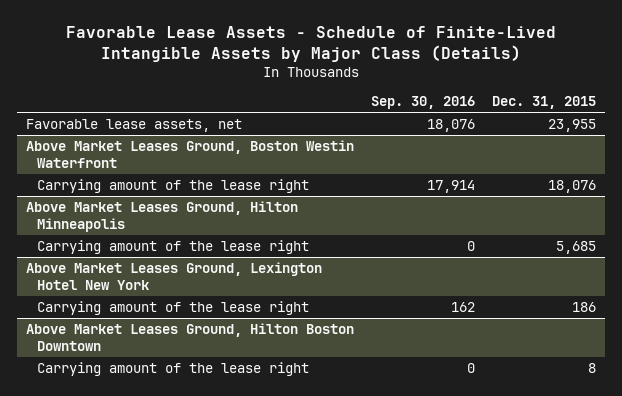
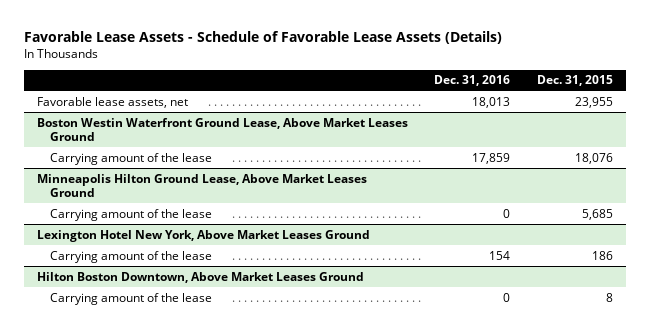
- Favorable Lease Assets - Schedule of Finite-Lived Intangible Assets by Major Class (Details)
+ Favorable Lease Assets - Schedule of Favorable Lease Assets (Details)
- | Sep. 30, 2016 | Dec. 31, 2015
+ | Dec. 31, 2016 | Dec. 31, 2015
- Above Market Leases Ground, Boston Westin Waterfront
- Carrying amount of the lease right | 17,914 | 18,076
- Above Market Leases Ground, Hilton Minneapolis
- Carrying amount of the lease right | 0 | 5,685
- Above Market Leases Ground, Lexington Hotel New York
- Carrying amount of the lease right | 162 | 186
- Above Market Leases Ground, Hilton Boston Downtown
- Carrying amount of the lease right | 0 | 8
+ Boston Westin Waterfront Ground Lease, Above Market Leases Ground
+ Carrying amount of the lease | 17,859 | 18,076
+ Minneapolis Hilton Ground Lease, Above Market Leases Ground
+ Carrying amount of the lease | 0 | 5,685
+ Lexington Hotel New York, Above Market Leases Ground
+ Carrying amount of the lease | 154 | 186
+ Hilton Boston Downtown, Above Market Leases Ground
+ Carrying amount of the lease | 0 | 8

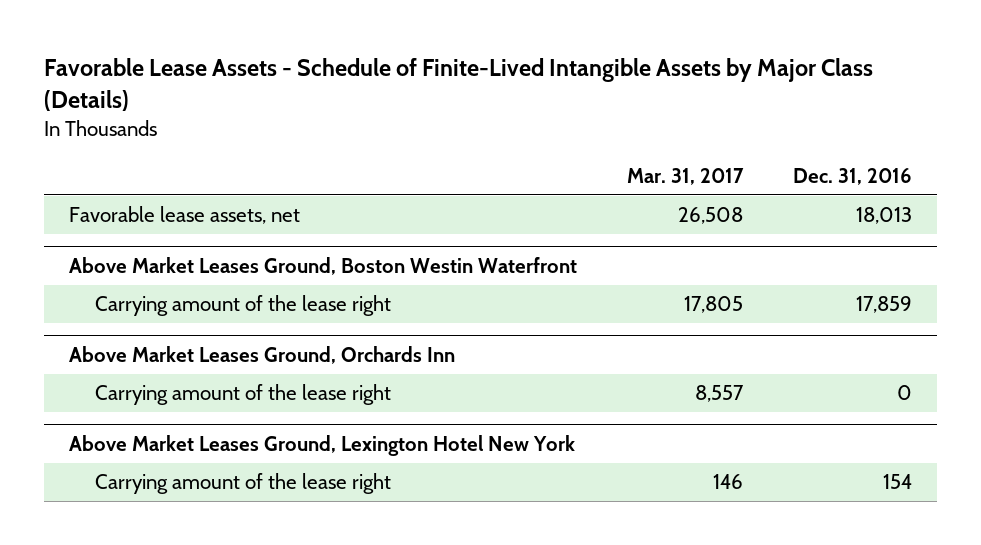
- Favorable Lease Assets - Schedule of Favorable Lease Assets (Details)
+ Favorable Lease Assets - Schedule of Finite-Lived Intangible Assets by Major Class (Details)
- | Dec. 31, 2016 | Dec. 31, 2015
+ | Mar. 31, 2017 | Dec. 31, 2016
- Boston Westin Waterfront Ground Lease, Above Market Leases Ground
- Carrying amount of the lease | 17,859 | 18,076
- Minneapolis Hilton Ground Lease, Above Market Leases Ground
- Carrying amount of the lease | 0 | 5,685
- Lexington Hotel New York, Above Market Leases Ground
- Carrying amount of the lease | 154 | 186
- Hilton Boston Downtown, Above Market Leases Ground
- Carrying amount of the lease | 0 | 8
+ Above Market Leases Ground, Boston Westin Waterfront
+ Carrying amount of the lease right | 17,805 | 17,859
+ Above Market Leases Ground, Orchards Inn
+ Carrying amount of the lease right | 8,557 | 0
+ Above Market Leases Ground, Lexington Hotel New York
+ Carrying amount of the lease right | 146 | 154

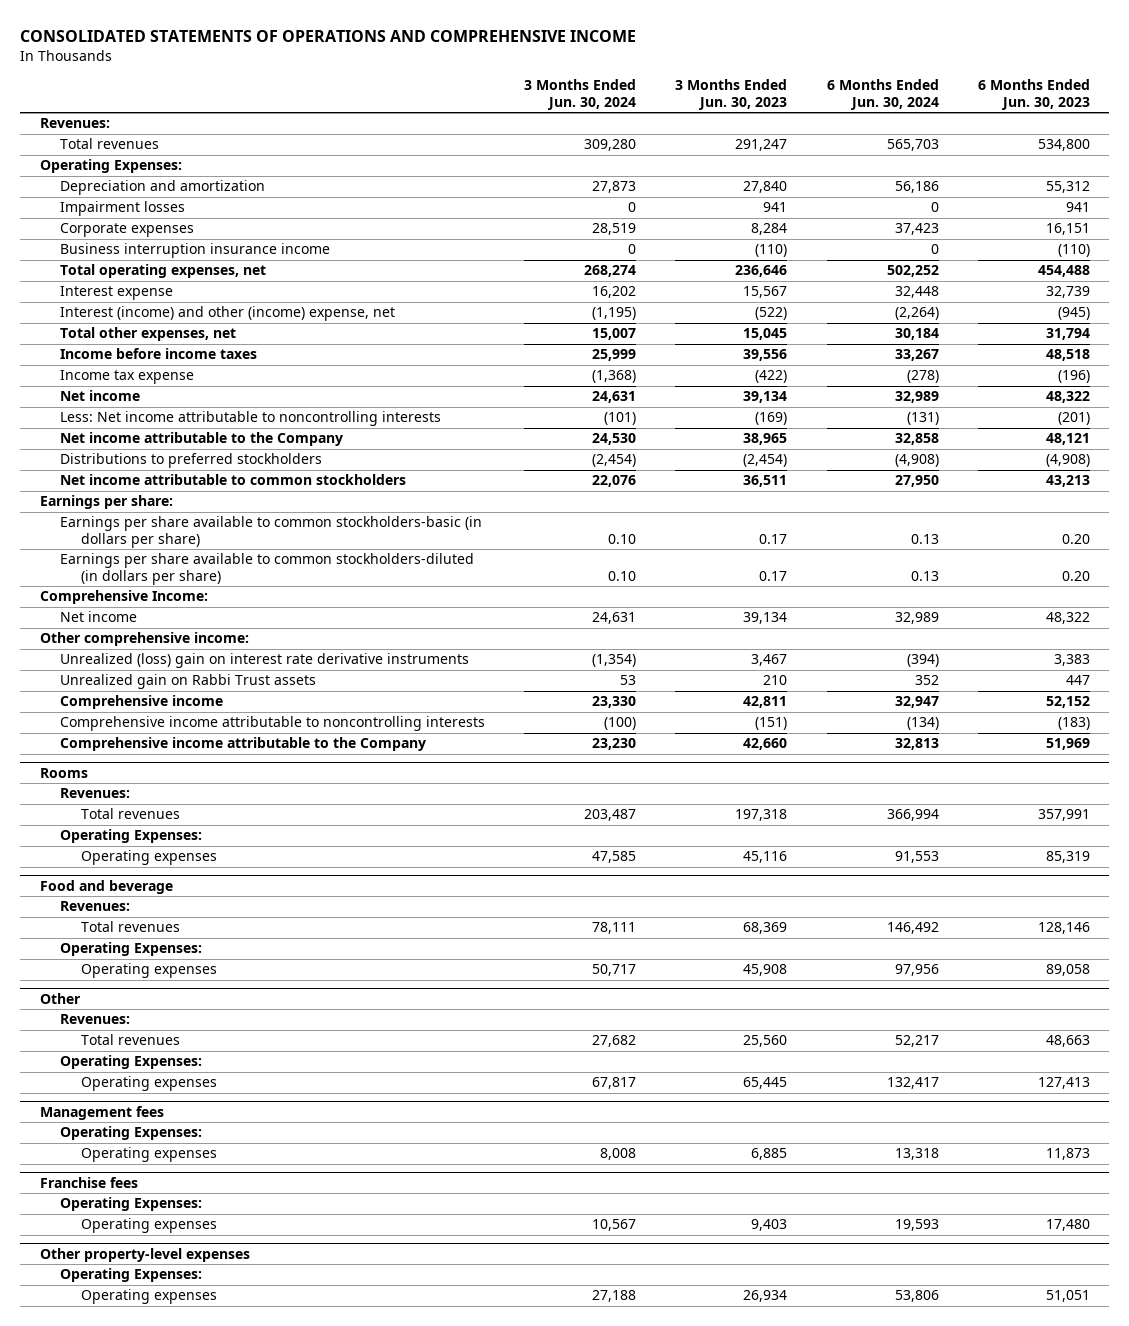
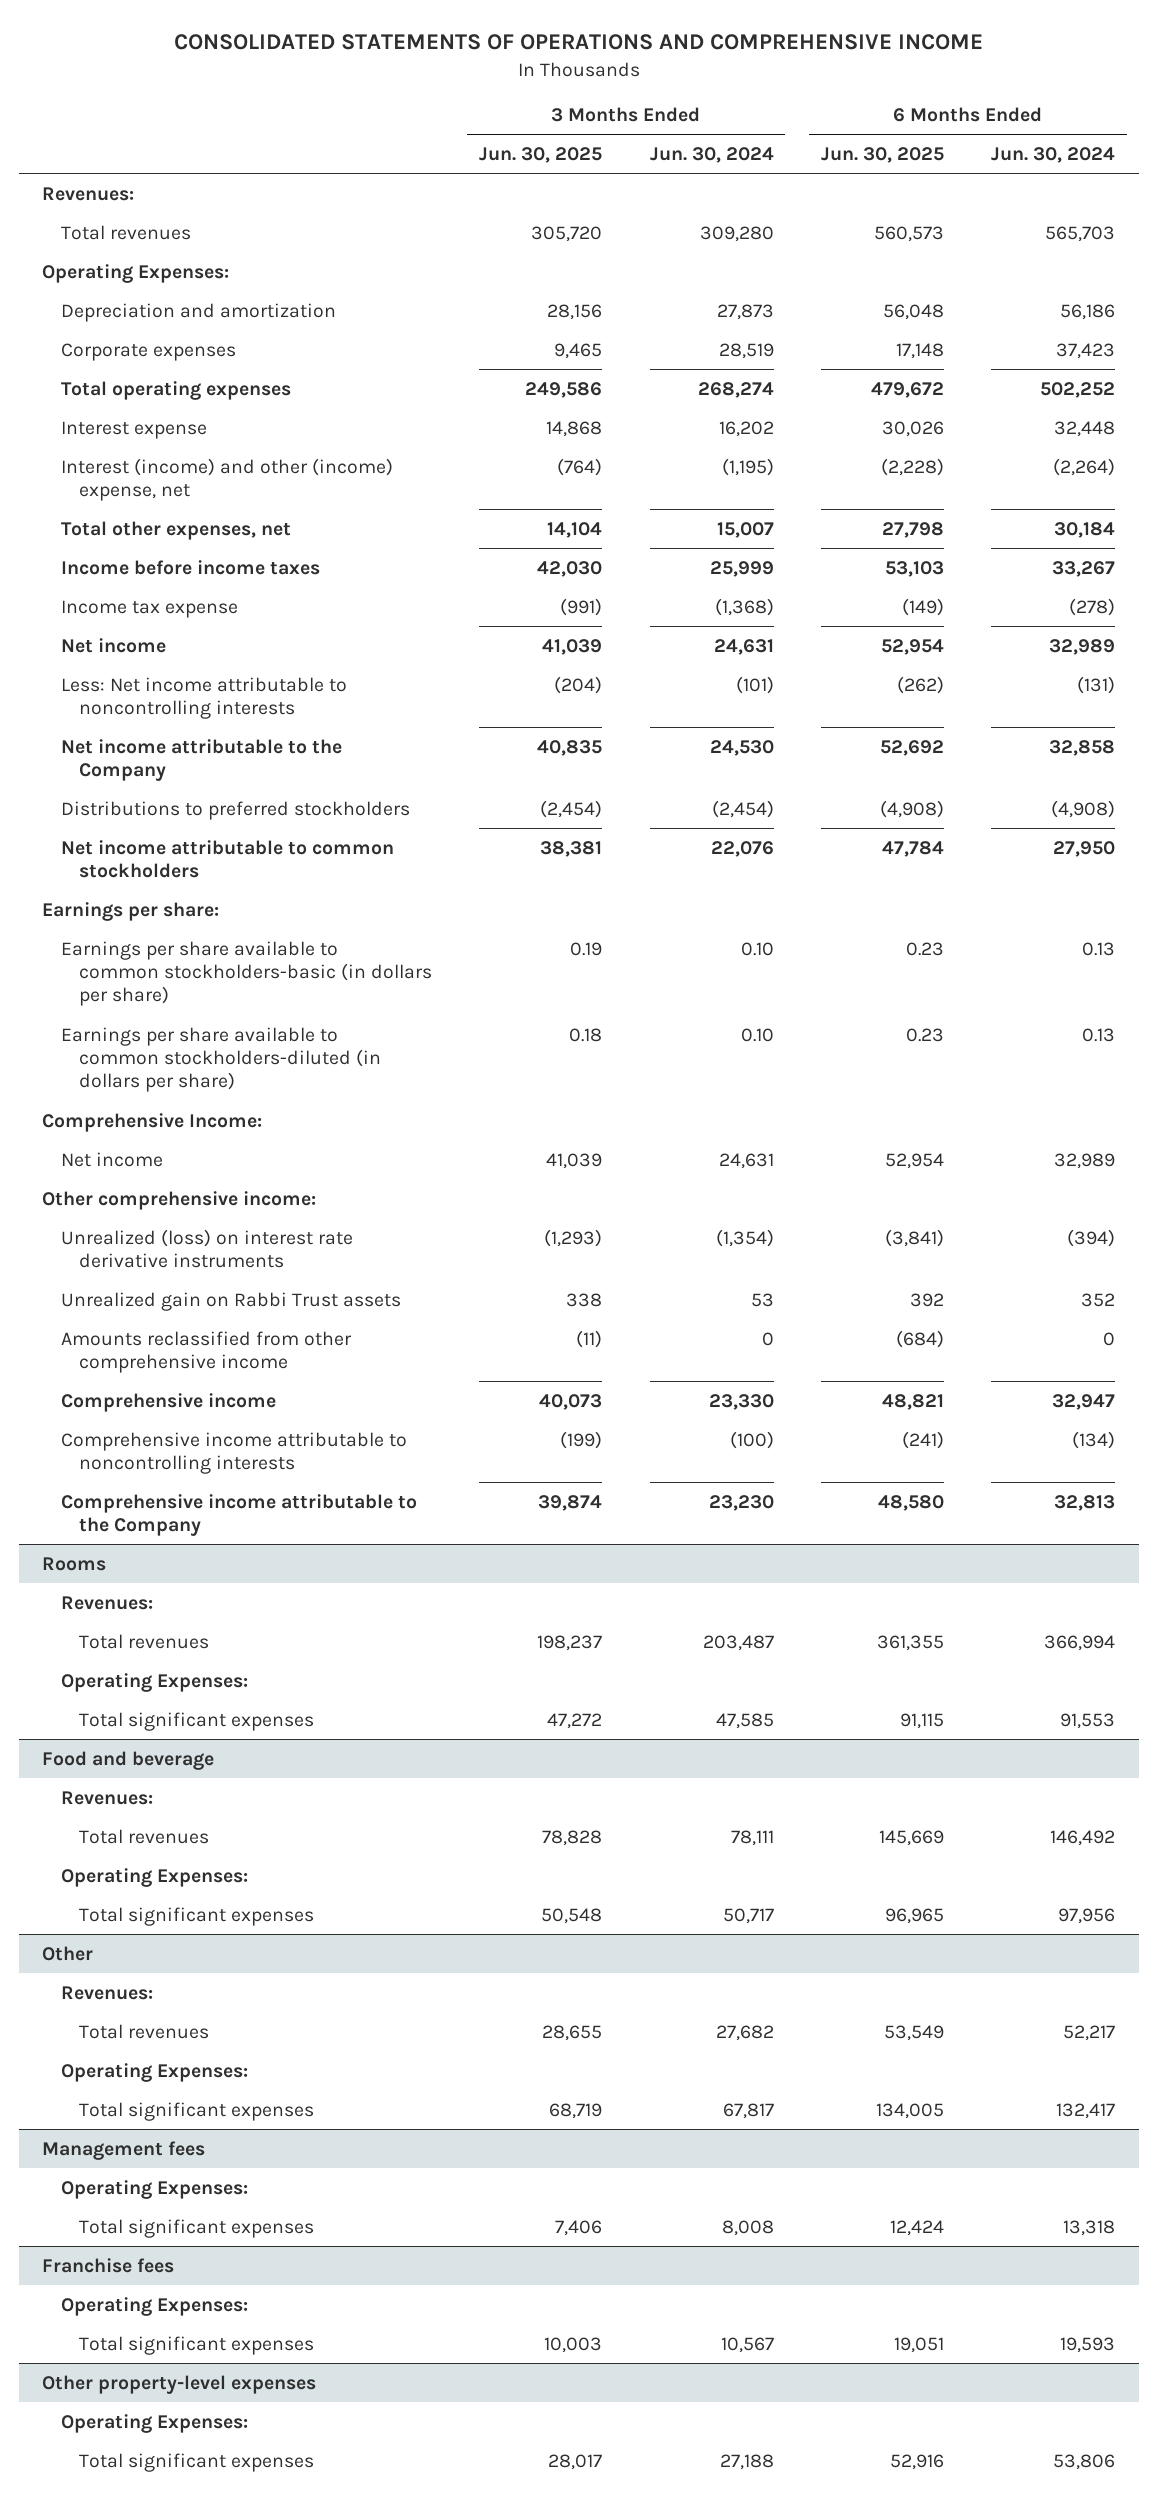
- | 3 Months Ended Jun. 30, 2024 | 3 Months Ended Jun. 30, 2023 | 6 Months Ended Jun. 30, 2024 | 6 Months Ended Jun. 30, 2023
+ | 3 Months Ended Jun. 30, 2025 | 3 Months Ended Jun. 30, 2024 | 6 Months Ended Jun. 30, 2025 | 6 Months Ended Jun. 30, 2024
- Impairment losses | 0 | 941 | 0 | 941
- Business interruption insurance income | 0 | (110) | 0 | (110)
- Total operating expenses, net | 268,274 | 236,646 | 502,252 | 454,488
+ Total operating expenses | 249,586 | 268,274 | 479,672 | 502,252
- Unrealized (loss) gain on interest rate derivative instruments | (1,354) | 3,467 | (394) | 3,383
+ Unrealized (loss) on interest rate derivative instruments | (1,293) | (1,354) | (3,841) | (394)
+ Amounts reclassified from other comprehensive income | (11) | 0 | (684) | 0
@ Rooms
- Operating expenses | 47,585 | 45,116 | 91,553 | 85,319
+ Total significant expenses | 47,272 | 47,585 | 91,115 | 91,553
@ Food and beverage
- Operating expenses | 50,717 | 45,908 | 97,956 | 89,058
+ Total significant expenses | 50,548 | 50,717 | 96,965 | 97,956
@ Other
- Operating expenses | 67,817 | 65,445 | 132,417 | 127,413
+ Total significant expenses | 68,719 | 67,817 | 134,005 | 132,417
@ Management fees
- Operating expenses | 8,008 | 6,885 | 13,318 | 11,873
+ Total significant expenses | 7,406 | 8,008 | 12,424 | 13,318
@ Franchise fees
- Operating expenses | 10,567 | 9,403 | 19,593 | 17,480
+ Total significant expenses | 10,003 | 10,567 | 19,051 | 19,593
@ Other property-level expenses
- Operating expenses | 27,188 | 26,934 | 53,806 | 51,051
+ Total significant expenses | 28,017 | 27,188 | 52,916 | 53,806

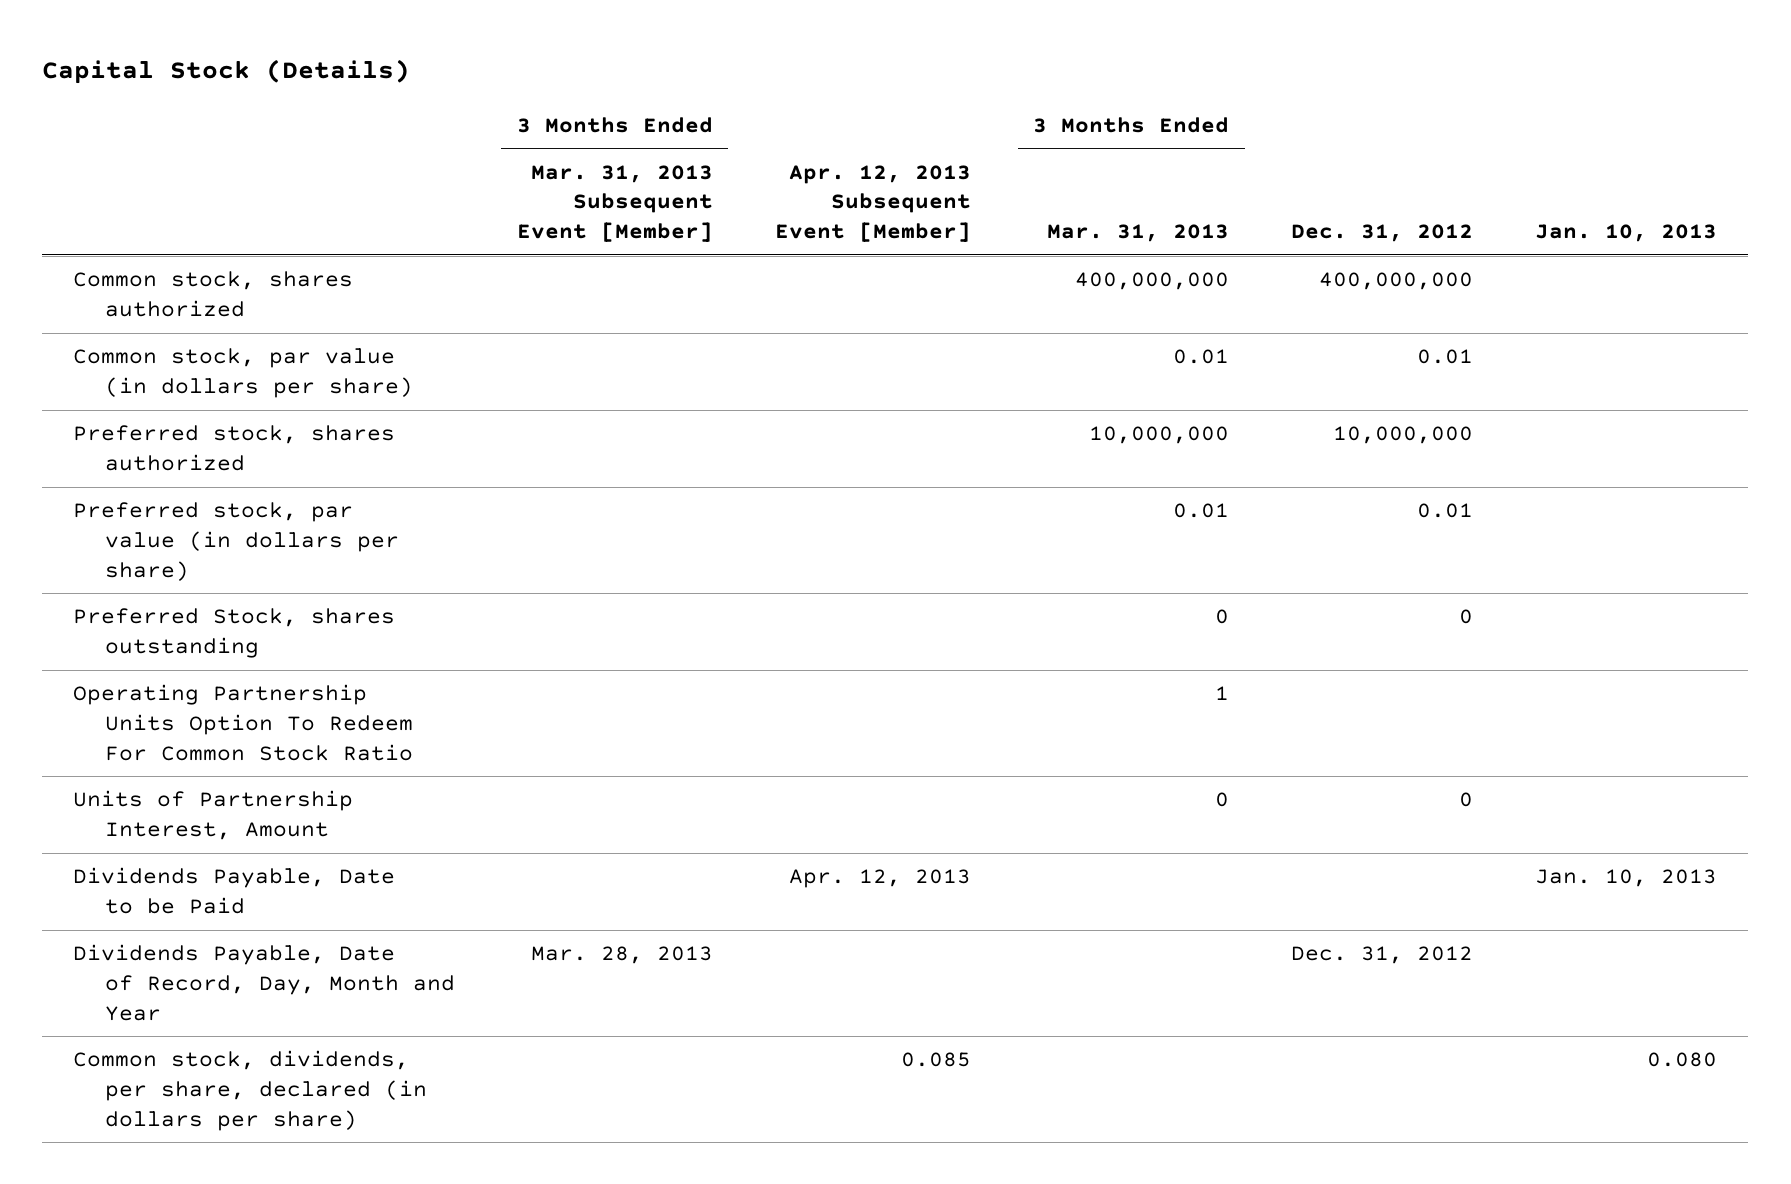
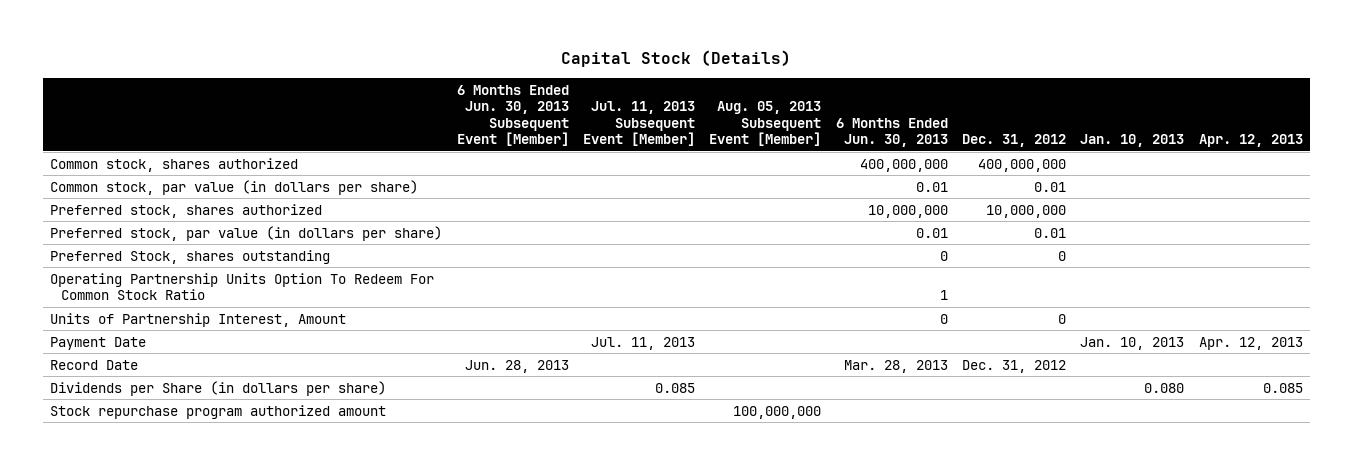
- | 3 Months Ended Mar. 31, 2013 Subsequent Event [Member] | Apr. 12, 2013 Subsequent Event [Member] | 3 Months Ended Mar. 31, 2013 | Dec. 31, 2012 | Jan. 10, 2013
+ | 6 Months Ended Jun. 30, 2013 Subsequent Event [Member] | Jul. 11, 2013 Subsequent Event [Member] | Aug. 05, 2013 Subsequent Event [Member] | 6 Months Ended Jun. 30, 2013 | Dec. 31, 2012 | Jan. 10, 2013 | Apr. 12, 2013
- Dividends Payable, Date to be Paid | | Apr. 12, 2013 | | | Jan. 10, 2013
- Dividends Payable, Date of Record, Day, Month and Year | Mar. 28, 2013 | | | Dec. 31, 2012 |
- Common stock, dividends, per share, declared (in dollars per share) | | 0.085 | | | 0.080
+ Payment Date | | Jul. 11, 2013 | | | | Jan. 10, 2013 | Apr. 12, 2013
+ Record Date | Jun. 28, 2013 | | | Mar. 28, 2013 | Dec. 31, 2012 | |
+ Dividends per Share (in dollars per share) | | 0.085 | | | | 0.080 | 0.085
+ Stock repurchase program authorized amount | | | 100,000,000 | | | |

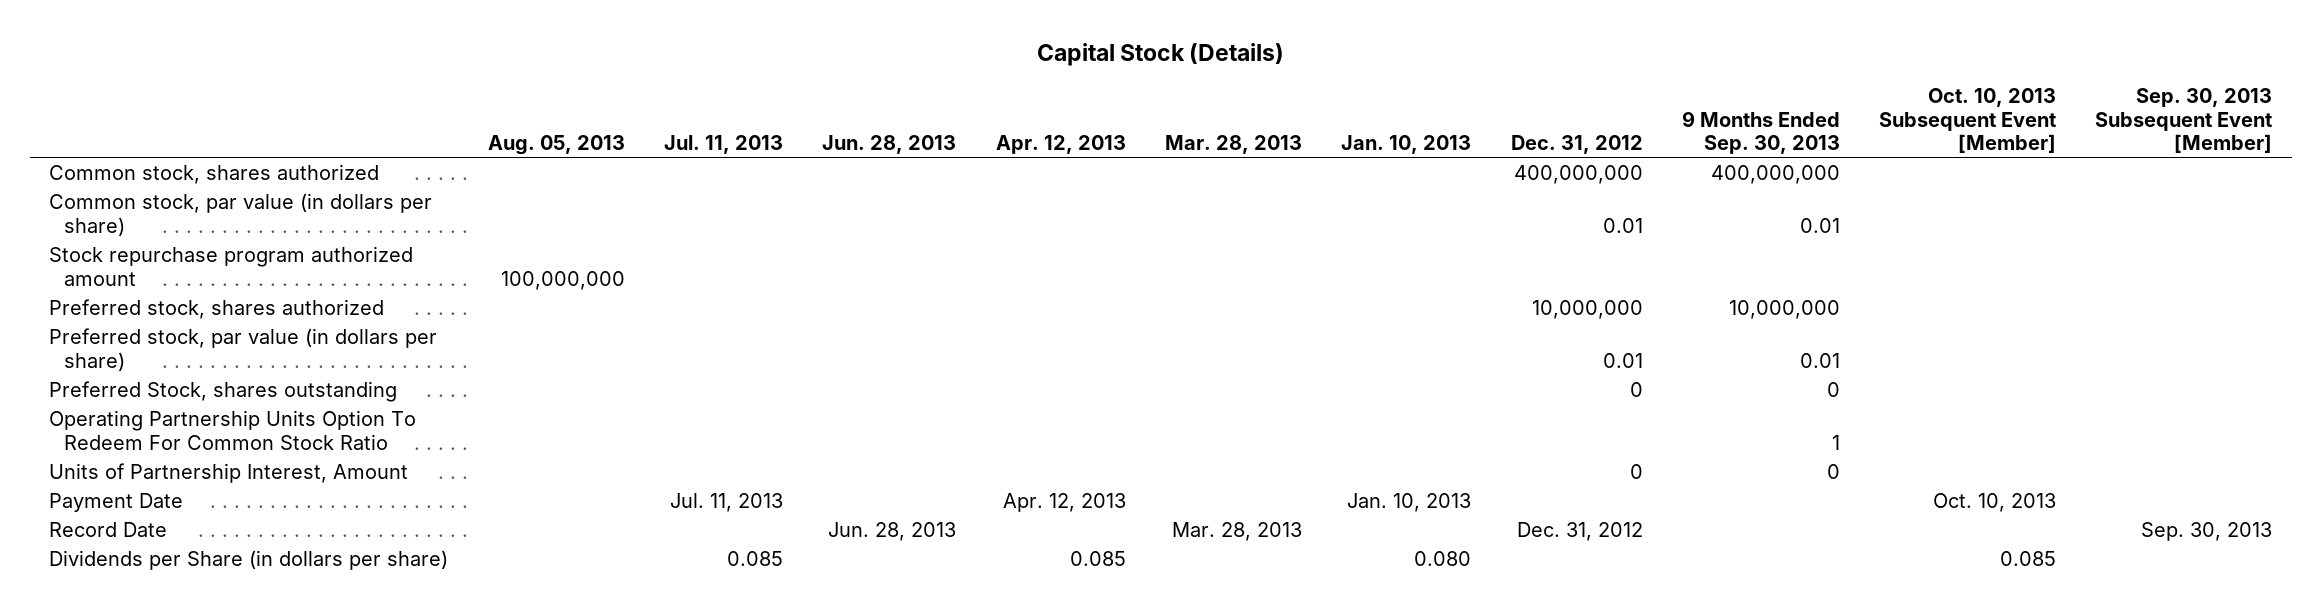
- | 6 Months Ended Jun. 30, 2013 Subsequent Event [Member] | Jul. 11, 2013 Subsequent Event [Member] | Aug. 05, 2013 Subsequent Event [Member] | 6 Months Ended Jun. 30, 2013 | Dec. 31, 2012 | Jan. 10, 2013 | Apr. 12, 2013
+ | Aug. 05, 2013 | Jul. 11, 2013 | Jun. 28, 2013 | Apr. 12, 2013 | Mar. 28, 2013 | Jan. 10, 2013 | Dec. 31, 2012 | 9 Months Ended Sep. 30, 2013 | Oct. 10, 2013 Subsequent Event [Member] | Sep. 30, 2013 Subsequent Event [Member]
moved up: Stock repurchase program authorized amount | 100,000,000 | | | | | | | | |

